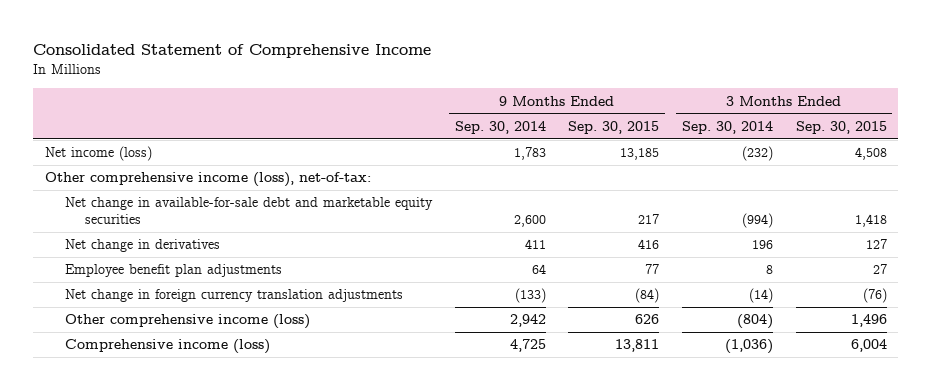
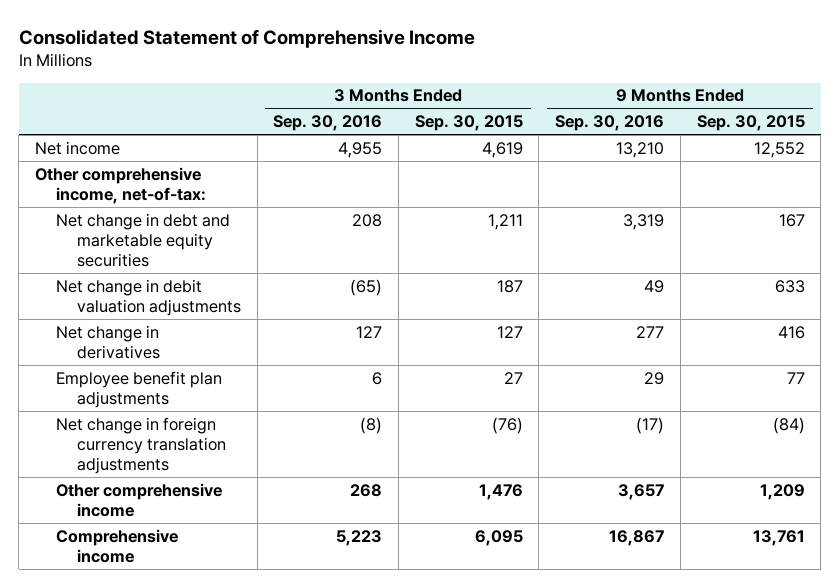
- | 9 Months Ended Sep. 30, 2014 | 9 Months Ended Sep. 30, 2015 | 3 Months Ended Sep. 30, 2014 | 3 Months Ended Sep. 30, 2015
+ | 3 Months Ended Sep. 30, 2016 | 3 Months Ended Sep. 30, 2015 | 9 Months Ended Sep. 30, 2016 | 9 Months Ended Sep. 30, 2015
- Net income (loss) | 1,783 | 13,185 | (232) | 4,508
- Other comprehensive income (loss), net-of-tax:
- Net change in available-for-sale debt and marketable equity securities | 2,600 | 217 | (994) | 1,418
+ Net income | 4,955 | 4,619 | 13,210 | 12,552
+ Other comprehensive income, net-of-tax:
+ Net change in debt and marketable equity securities | 208 | 1,211 | 3,319 | 167
+ Net change in debit valuation adjustments | (65) | 187 | 49 | 633
- Other comprehensive income (loss) | 2,942 | 626 | (804) | 1,496
- Comprehensive income (loss) | 4,725 | 13,811 | (1,036) | 6,004
+ Other comprehensive income | 268 | 1,476 | 3,657 | 1,209
+ Comprehensive income | 5,223 | 6,095 | 16,867 | 13,761

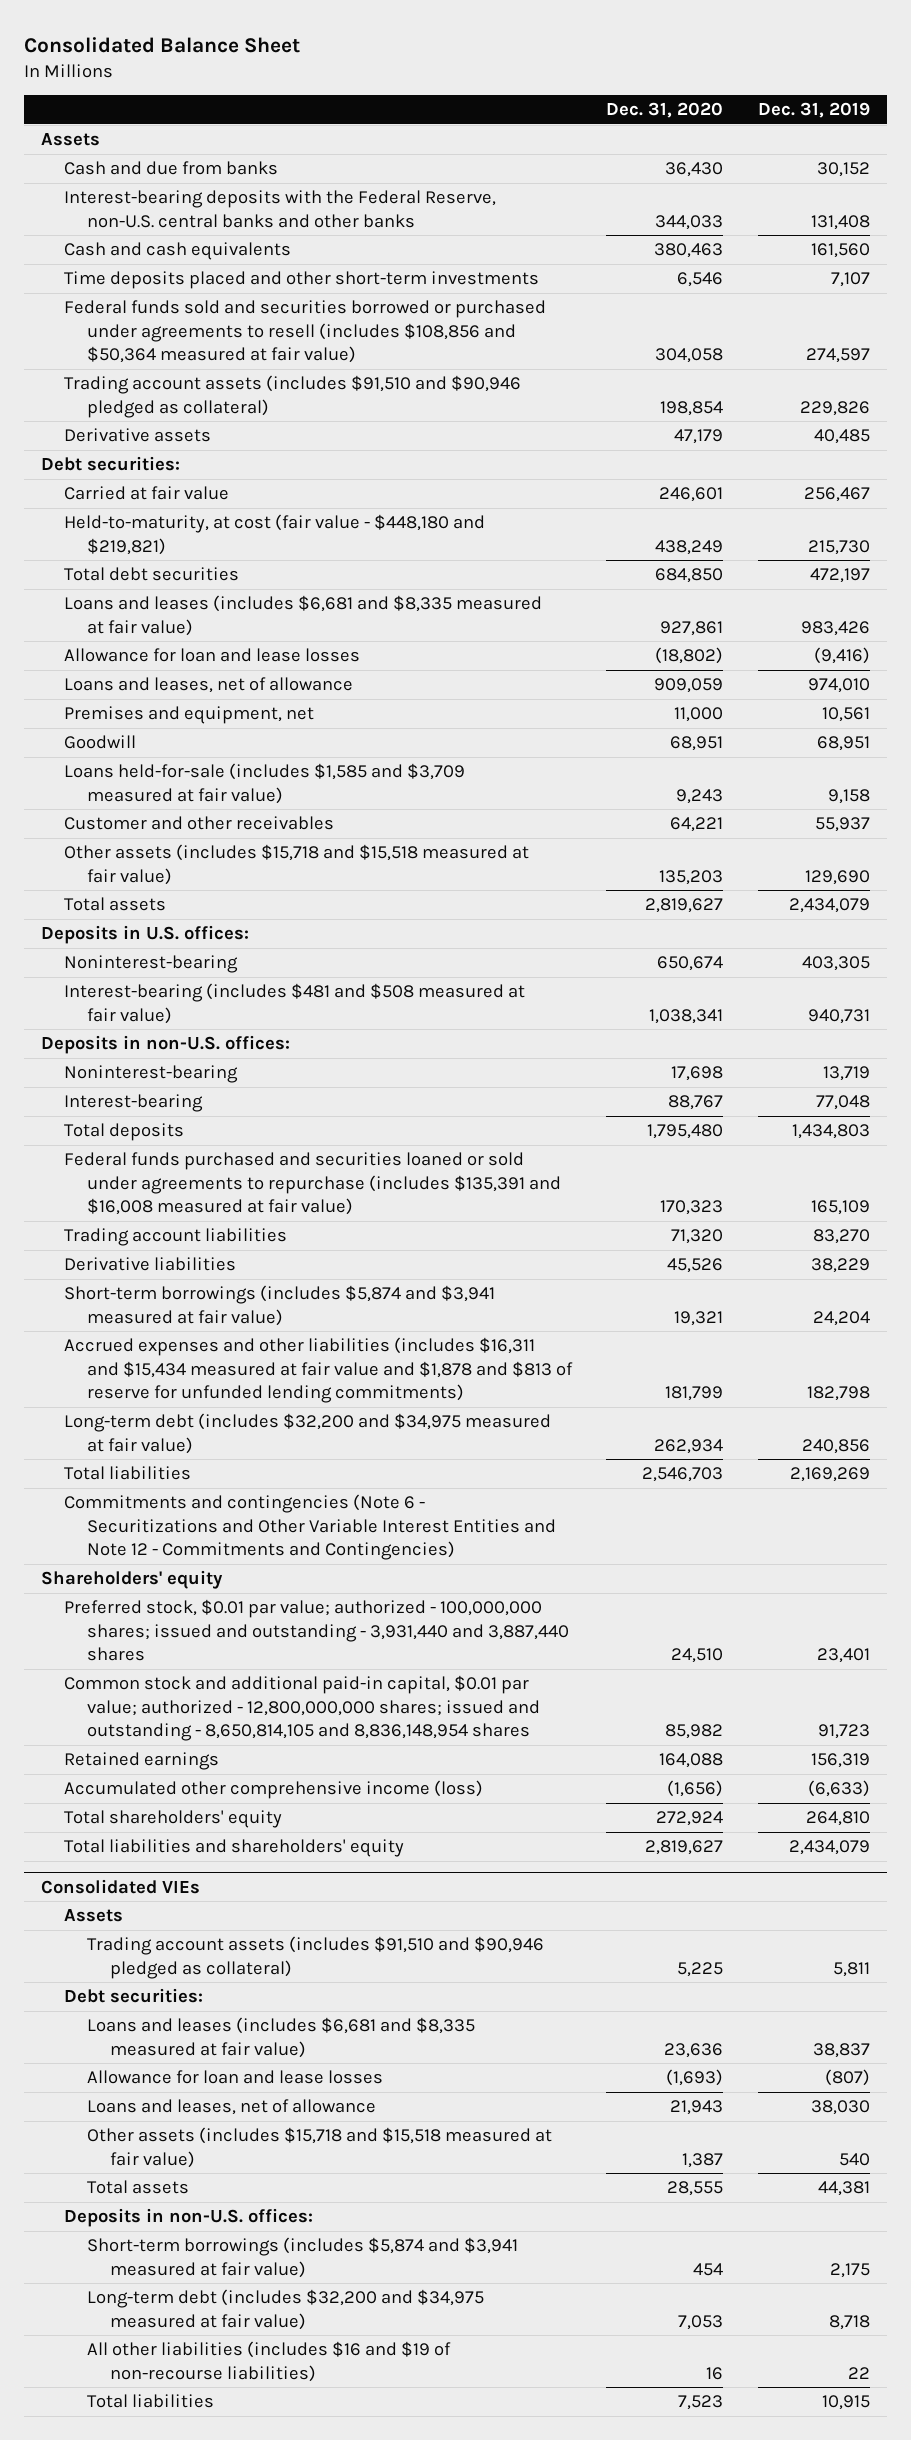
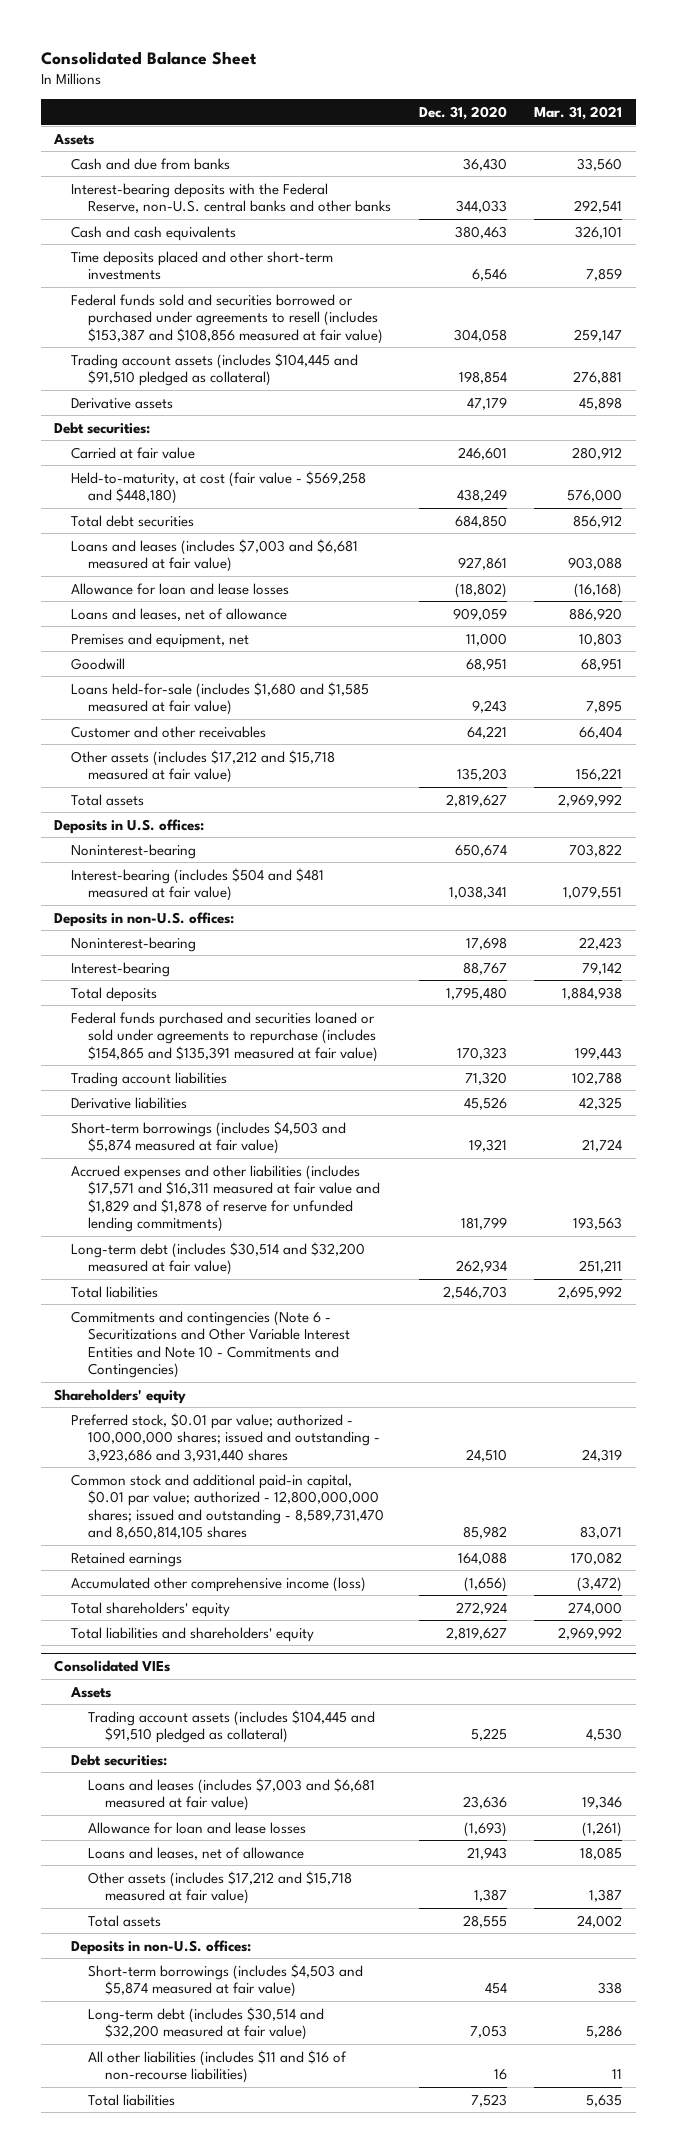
- | Dec. 31, 2020 | Dec. 31, 2019
+ | Dec. 31, 2020 | Mar. 31, 2021
- Federal funds sold and securities borrowed or purchased under agreements to resell (includes $108,856 and $50,364 measured at fair value) | 304,058 | 274,597
- Trading account assets (includes $91,510 and $90,946 pledged as collateral) | 198,854 | 229,826
+ Federal funds sold and securities borrowed or purchased under agreements to resell (includes $153,387 and $108,856 measured at fair value) | 304,058 | 259,147
+ Trading account assets (includes $104,445 and $91,510 pledged as collateral) | 198,854 | 276,881
- Held-to-maturity, at cost (fair value - $448,180 and $219,821) | 438,249 | 215,730
+ Held-to-maturity, at cost (fair value - $569,258 and $448,180) | 438,249 | 576,000
- Loans and leases (includes $6,681 and $8,335 measured at fair value) | 927,861 | 983,426
+ Loans and leases (includes $7,003 and $6,681 measured at fair value) | 927,861 | 903,088
- Loans held-for-sale (includes $1,585 and $3,709 measured at fair value) | 9,243 | 9,158
+ Loans held-for-sale (includes $1,680 and $1,585 measured at fair value) | 9,243 | 7,895
- Other assets (includes $15,718 and $15,518 measured at fair value) | 135,203 | 129,690
+ Other assets (includes $17,212 and $15,718 measured at fair value) | 135,203 | 156,221
- Interest-bearing (includes $481 and $508 measured at fair value) | 1,038,341 | 940,731
+ Interest-bearing (includes $504 and $481 measured at fair value) | 1,038,341 | 1,079,551
- Federal funds purchased and securities loaned or sold under agreements to repurchase (includes $135,391 and $16,008 measured at fair value) | 170,323 | 165,109
+ Federal funds purchased and securities loaned or sold under agreements to repurchase (includes $154,865 and $135,391 measured at fair value) | 170,323 | 199,443
- Short-term borrowings (includes $5,874 and $3,941 measured at fair value) | 19,321 | 24,204
- Accrued expenses and other liabilities (includes $16,311 and $15,434 measured at fair value and $1,878 and $813 of reserve for unfunded lending commitments) | 181,799 | 182,798
- Long-term debt (includes $32,200 and $34,975 measured at fair value) | 262,934 | 240,856
+ Short-term borrowings (includes $4,503 and $5,874 measured at fair value) | 19,321 | 21,724
+ Accrued expenses and other liabilities (includes $17,571 and $16,311 measured at fair value and $1,829 and $1,878 of reserve for unfunded lending commitments) | 181,799 | 193,563
+ Long-term debt (includes $30,514 and $32,200 measured at fair value) | 262,934 | 251,211
- Commitments and contingencies (Note 6 - Securitizations and Other Variable Interest Entities and Note 12 - Commitments and Contingencies)
+ Commitments and contingencies (Note 6 - Securitizations and Other Variable Interest Entities and Note 10 - Commitments and Contingencies)
- Preferred stock, $0.01 par value; authorized - 100,000,000 shares; issued and outstanding - 3,931,440 and 3,887,440 shares | 24,510 | 23,401
- Common stock and additional paid-in capital, $0.01 par value; authorized - 12,800,000,000 shares; issued and outstanding - 8,650,814,105 and 8,836,148,954 shares | 85,982 | 91,723
+ Preferred stock, $0.01 par value; authorized - 100,000,000 shares; issued and outstanding - 3,923,686 and 3,931,440 shares | 24,510 | 24,319
+ Common stock and additional paid-in capital, $0.01 par value; authorized - 12,800,000,000 shares; issued and outstanding - 8,589,731,470 and 8,650,814,105 shares | 85,982 | 83,071
@ Consolidated VIEs
- Trading account assets (includes $91,510 and $90,946 pledged as collateral) | 5,225 | 5,811
+ Trading account assets (includes $104,445 and $91,510 pledged as collateral) | 5,225 | 4,530
- Loans and leases (includes $6,681 and $8,335 measured at fair value) | 23,636 | 38,837
+ Loans and leases (includes $7,003 and $6,681 measured at fair value) | 23,636 | 19,346
- Other assets (includes $15,718 and $15,518 measured at fair value) | 1,387 | 540
+ Other assets (includes $17,212 and $15,718 measured at fair value) | 1,387 | 1,387
- Short-term borrowings (includes $5,874 and $3,941 measured at fair value) | 454 | 2,175
- Long-term debt (includes $32,200 and $34,975 measured at fair value) | 7,053 | 8,718
- All other liabilities (includes $16 and $19 of non-recourse liabilities) | 16 | 22
+ Short-term borrowings (includes $4,503 and $5,874 measured at fair value) | 454 | 338
+ Long-term debt (includes $30,514 and $32,200 measured at fair value) | 7,053 | 5,286
+ All other liabilities (includes $11 and $16 of non-recourse liabilities) | 16 | 11

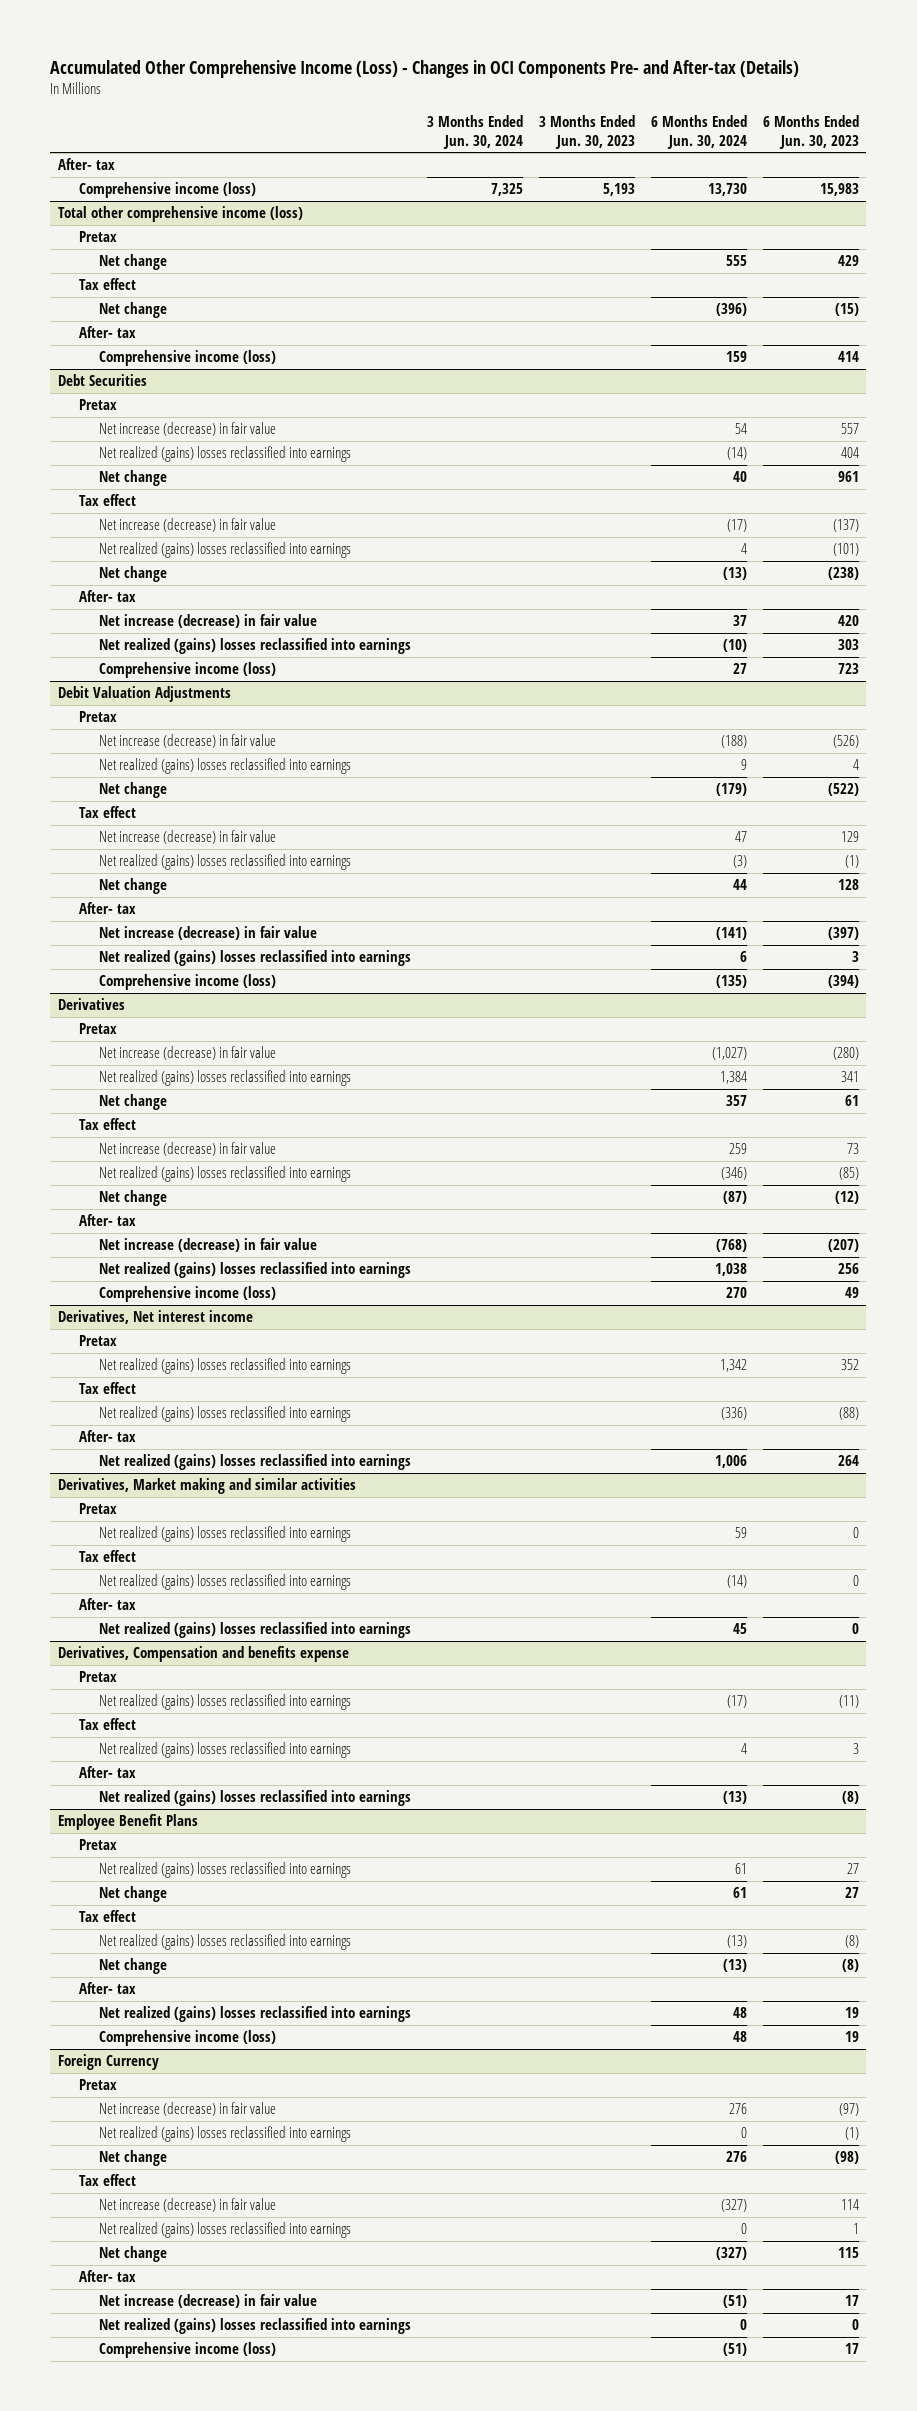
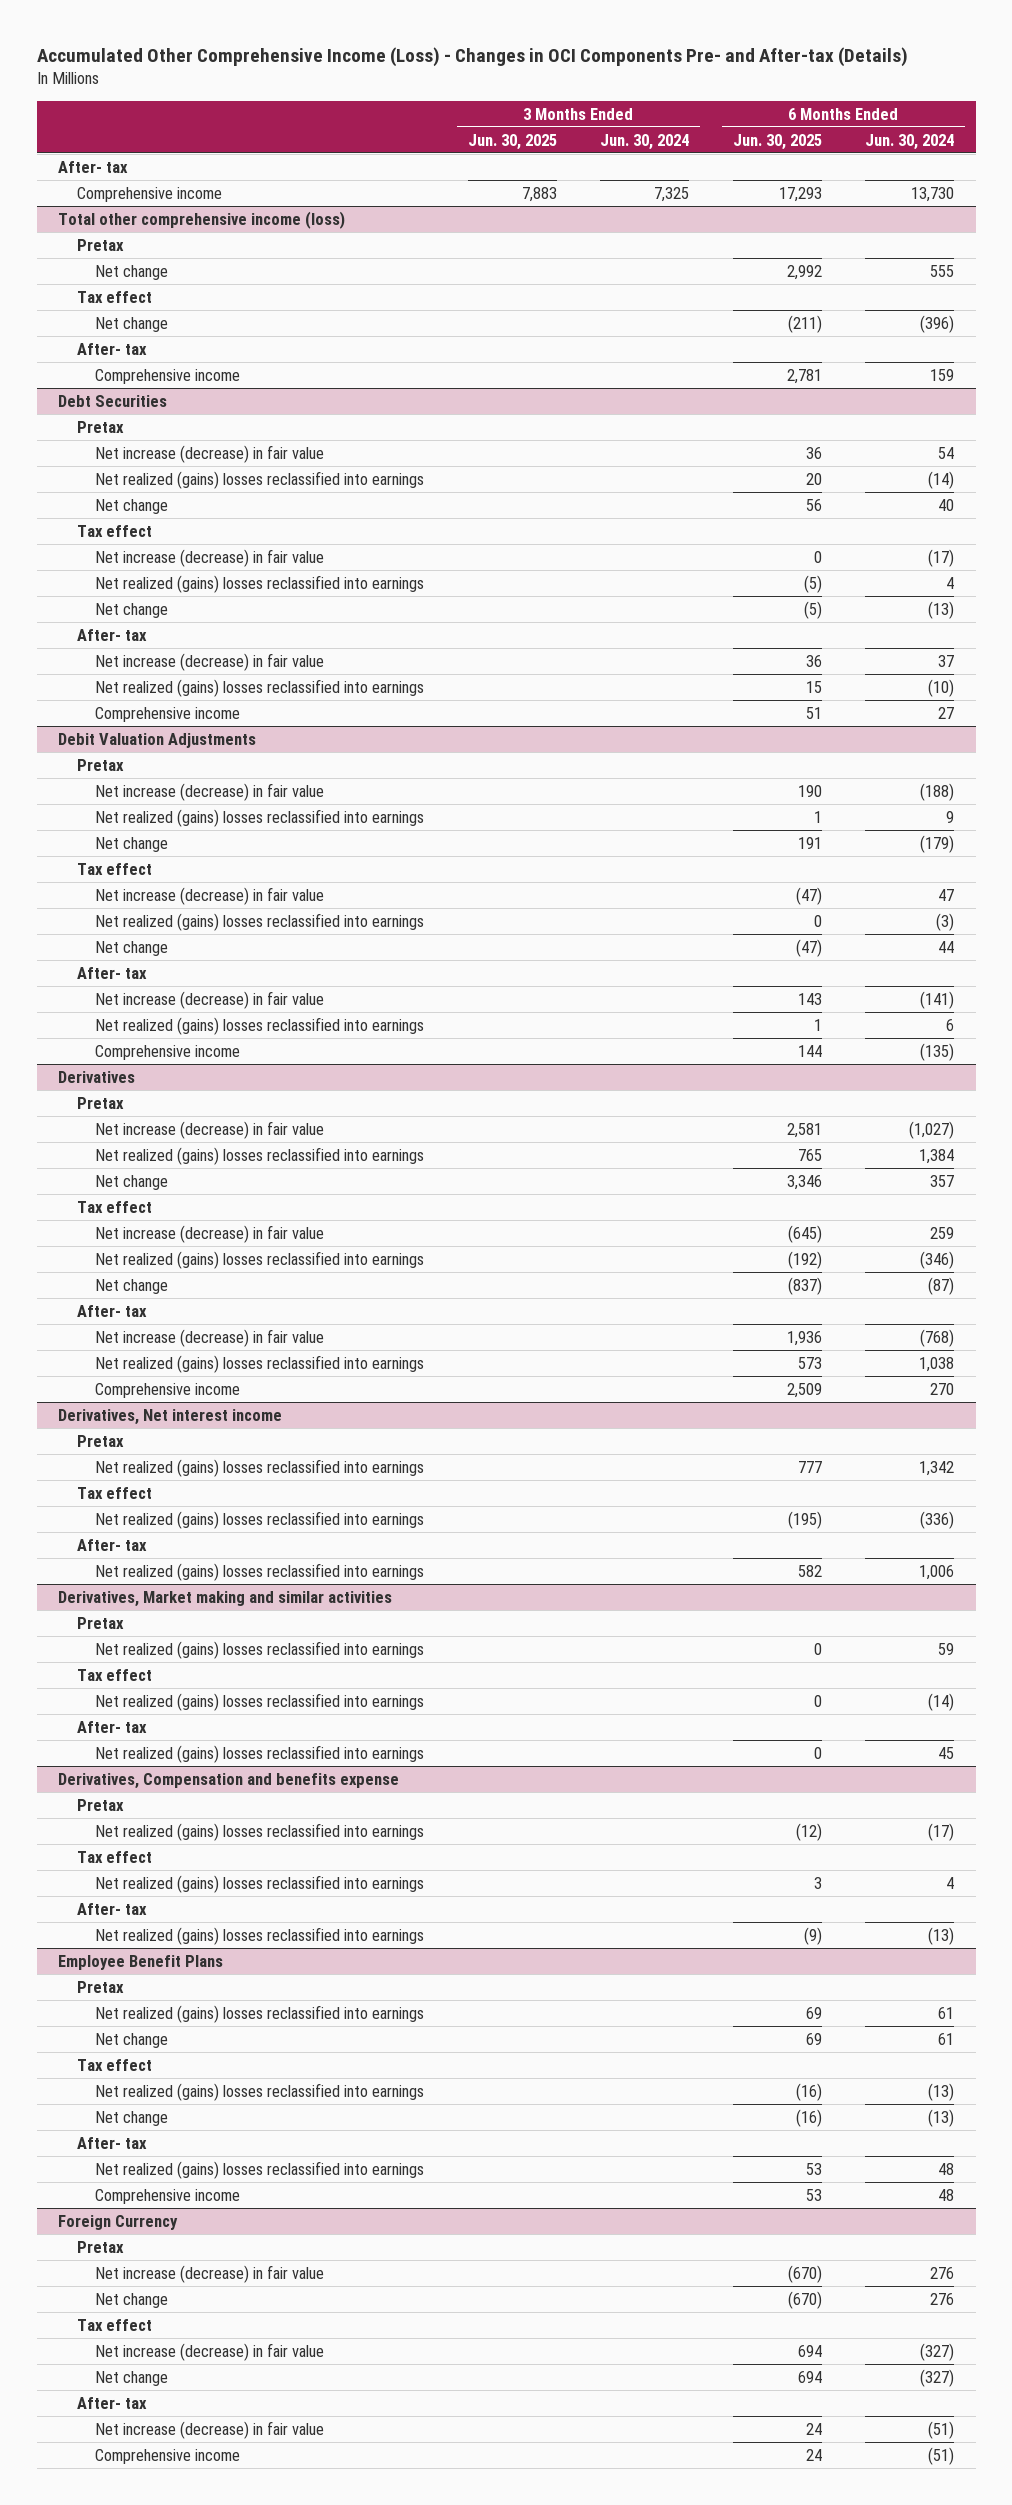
- | 3 Months Ended Jun. 30, 2024 | 3 Months Ended Jun. 30, 2023 | 6 Months Ended Jun. 30, 2024 | 6 Months Ended Jun. 30, 2023
+ | 3 Months Ended Jun. 30, 2025 | 3 Months Ended Jun. 30, 2024 | 6 Months Ended Jun. 30, 2025 | 6 Months Ended Jun. 30, 2024
- Comprehensive income (loss) | 7,325 | 5,193 | 13,730 | 15,983
+ Comprehensive income | 7,883 | 7,325 | 17,293 | 13,730
@ Total other comprehensive income (loss)
- Comprehensive income (loss) | | | 159 | 414
+ Comprehensive income | | | 2,781 | 159
@ Debt Securities
- Comprehensive income (loss) | | | 27 | 723
+ Comprehensive income | | | 51 | 27
@ Debit Valuation Adjustments
- Comprehensive income (loss) | | | (135) | (394)
+ Comprehensive income | | | 144 | (135)
@ Derivatives
- Comprehensive income (loss) | | | 270 | 49
+ Comprehensive income | | | 2,509 | 270
@ Employee Benefit Plans
- Comprehensive income (loss) | | | 48 | 19
+ Comprehensive income | | | 53 | 48
@ Foreign Currency
- Net realized (gains) losses reclassified into earnings | | | 0 | (1)
- Net realized (gains) losses reclassified into earnings | | | 0 | 1
- Net realized (gains) losses reclassified into earnings | | | 0 | 0
- Comprehensive income (loss) | | | (51) | 17
+ Comprehensive income | | | 24 | (51)

